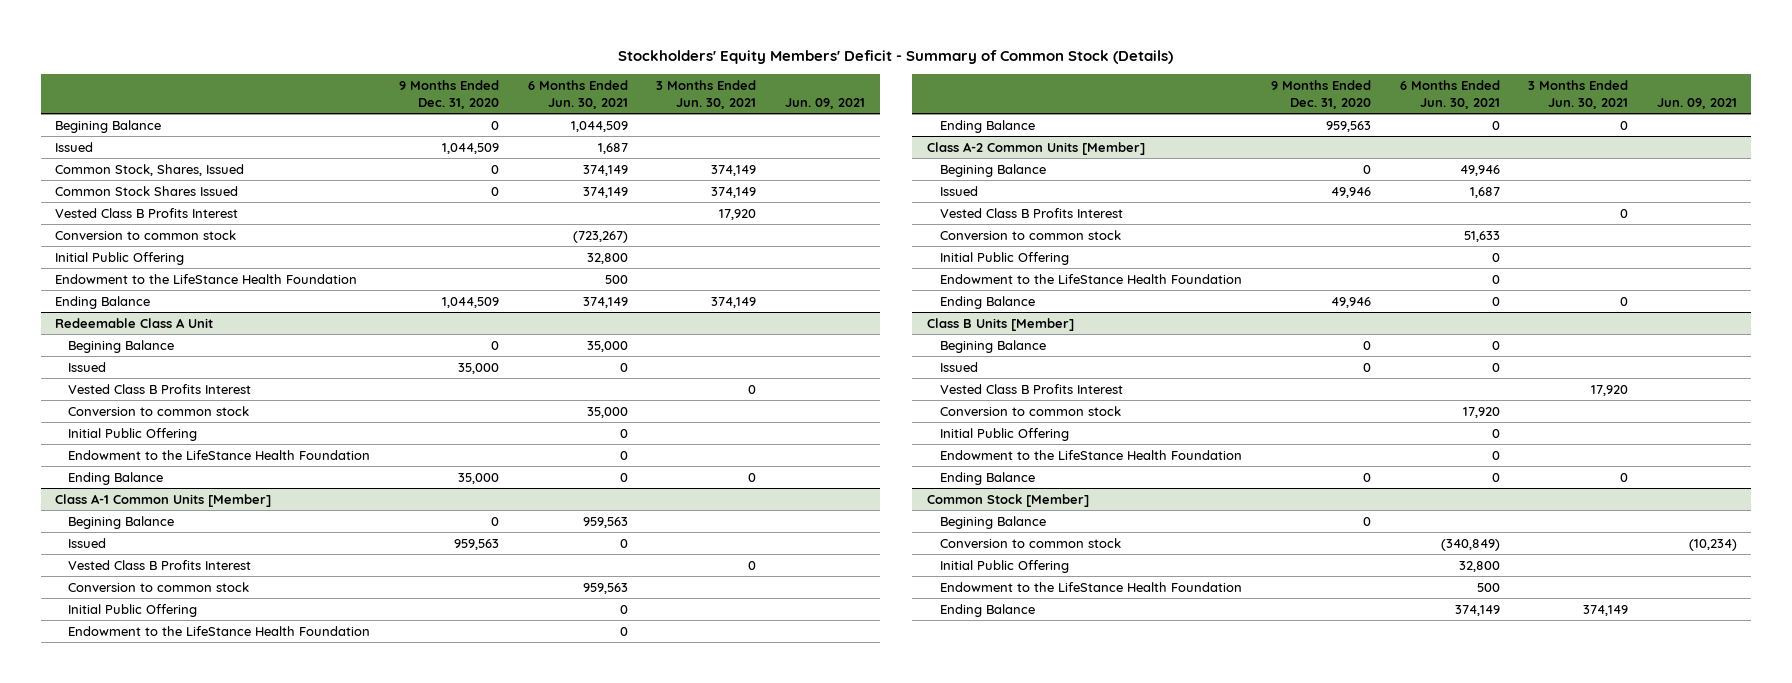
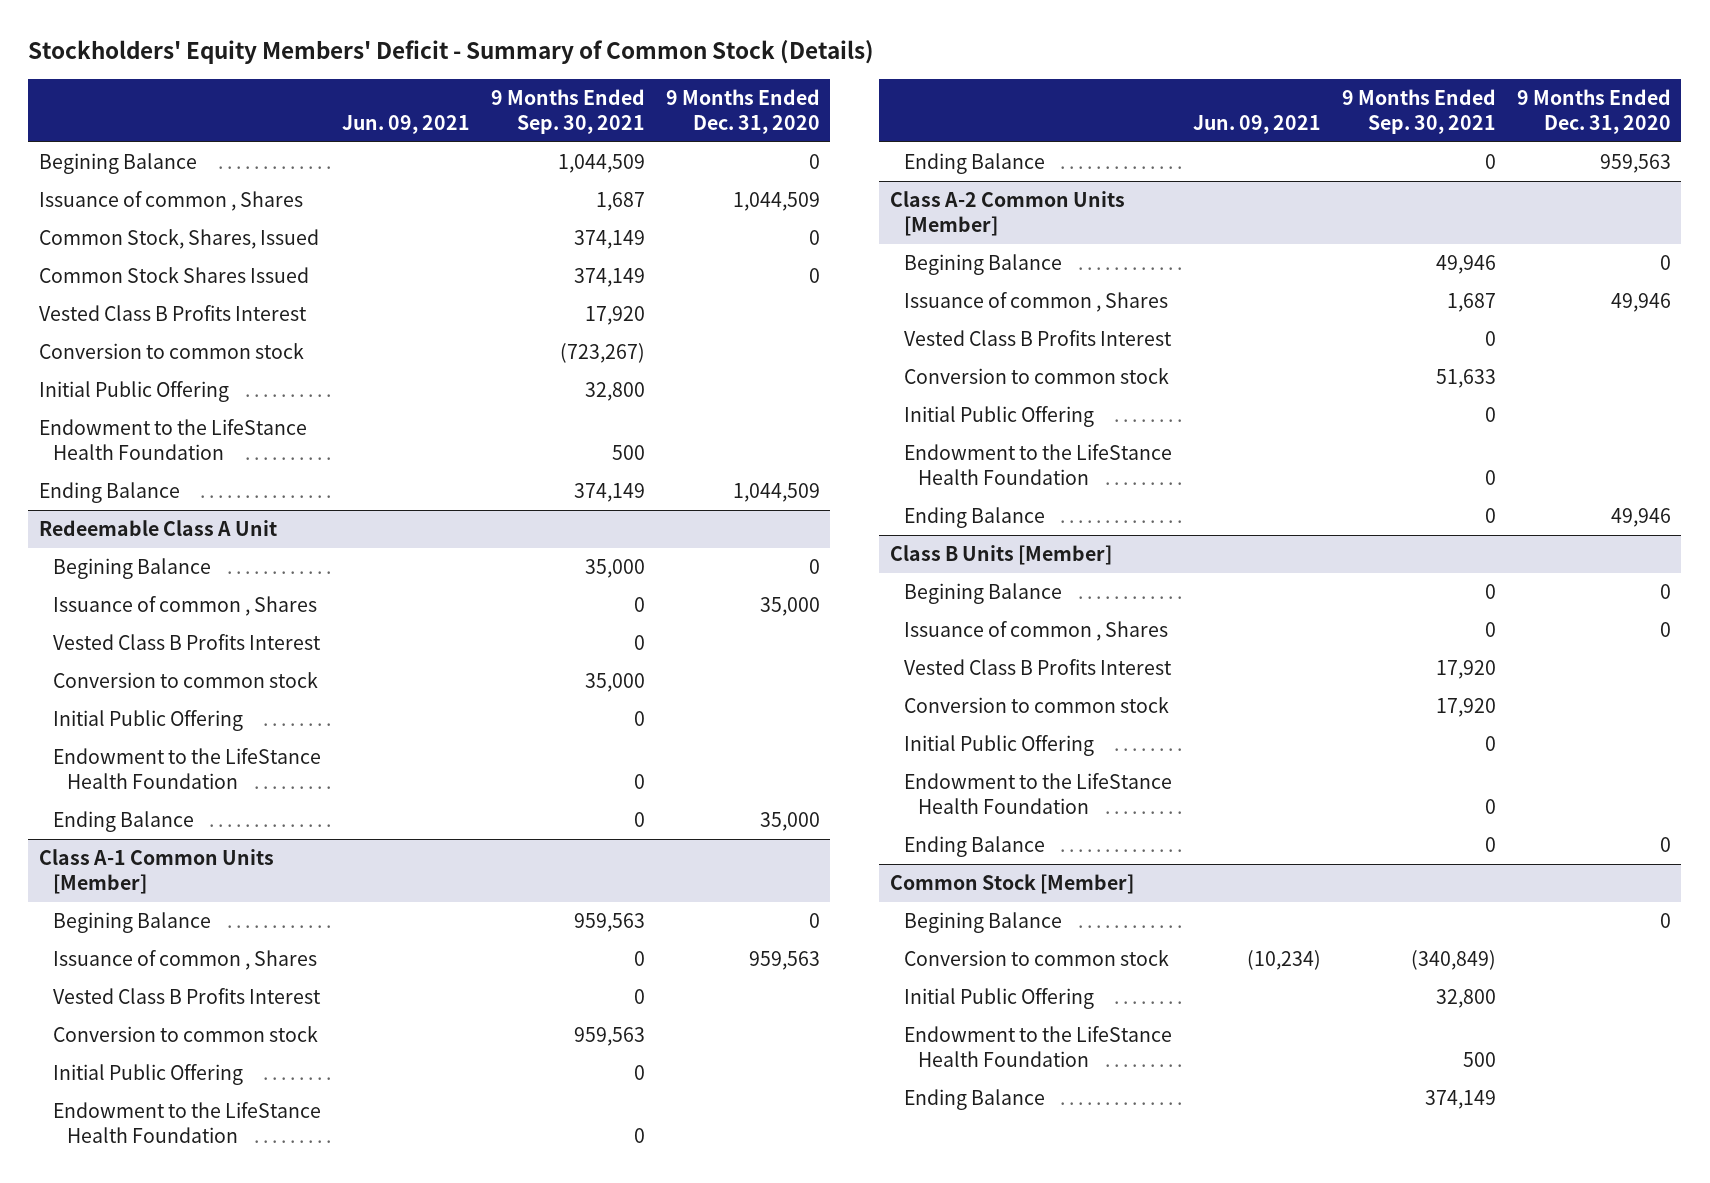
- | 9 Months Ended Dec. 31, 2020 | 6 Months Ended Jun. 30, 2021 | 3 Months Ended Jun. 30, 2021 | Jun. 09, 2021
+ | Jun. 09, 2021 | 9 Months Ended Sep. 30, 2021 | 9 Months Ended Dec. 31, 2020
- Issued | 1,044,509 | 1,687 | |
+ Issuance of common , Shares | | 1,687 | 1,044,509
@ Redeemable Class A Unit
- Issued | 35,000 | 0 | |
+ Issuance of common , Shares | | 0 | 35,000
@ Class A-1 Common Units [Member]
- Issued | 959,563 | 0 | |
+ Issuance of common , Shares | | 0 | 959,563
@ Class A-2 Common Units [Member]
- Issued | 49,946 | 1,687 | |
+ Issuance of common , Shares | | 1,687 | 49,946
@ Class B Units [Member]
- Issued | 0 | 0 | |
+ Issuance of common , Shares | | 0 | 0

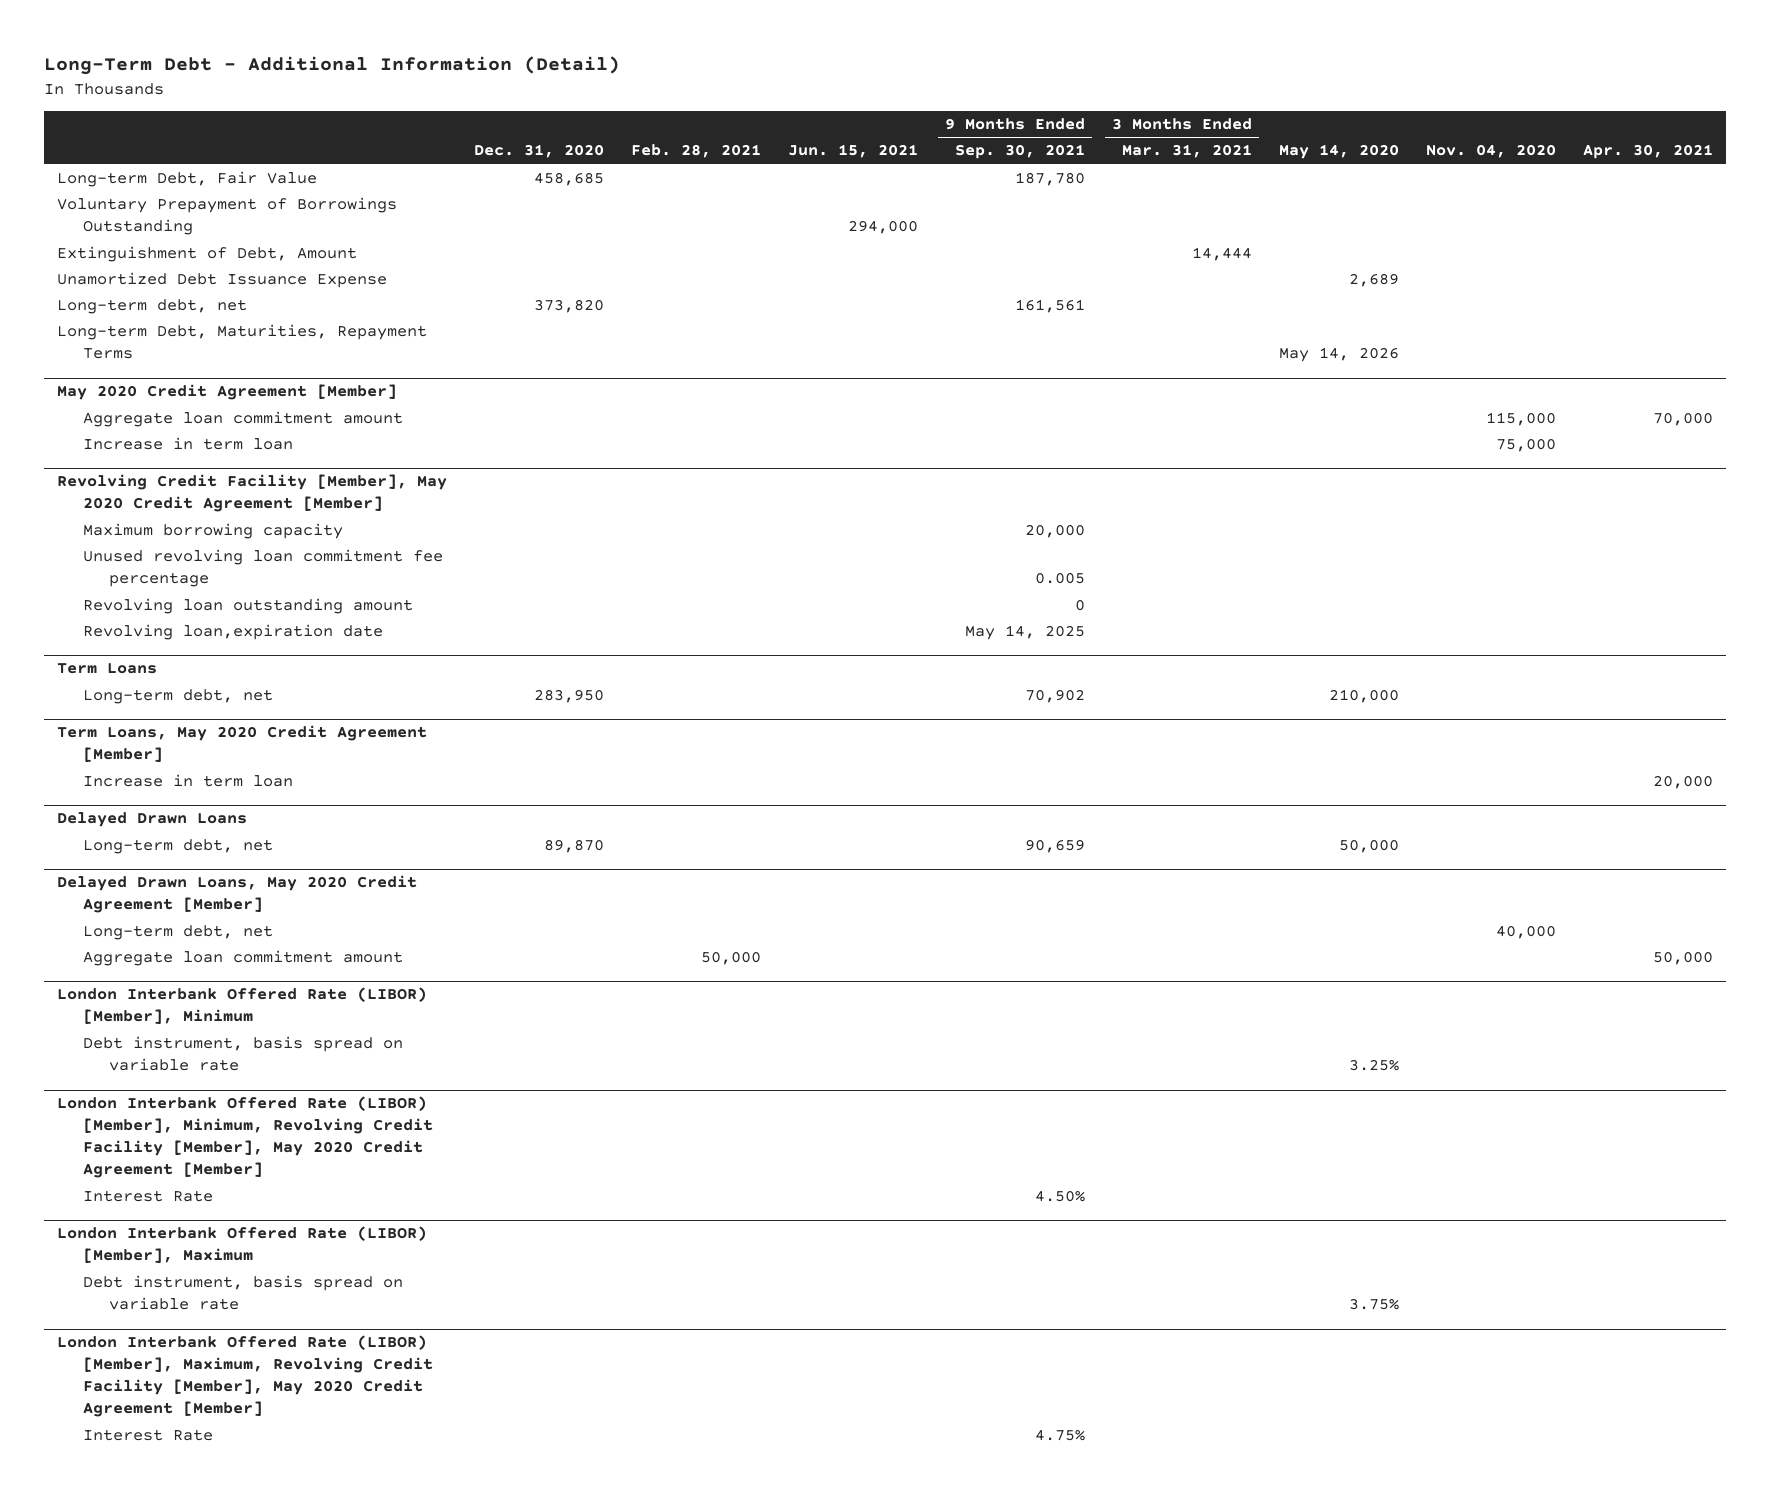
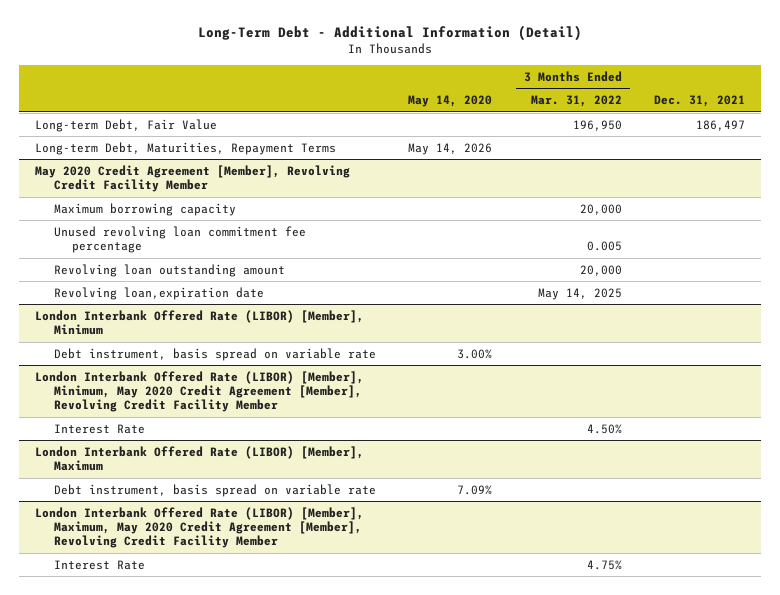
- | Dec. 31, 2020 | Feb. 28, 2021 | Jun. 15, 2021 | 9 Months Ended Sep. 30, 2021 | 3 Months Ended Mar. 31, 2021 | May 14, 2020 | Nov. 04, 2020 | Apr. 30, 2021
+ | May 14, 2020 | 3 Months Ended Mar. 31, 2022 | Dec. 31, 2021
- Voluntary Prepayment of Borrowings Outstanding | | | 294,000 | | | | |
- Extinguishment of Debt, Amount | | | | | 14,444 | | |
- Unamortized Debt Issuance Expense | | | | | | 2,689 | |
- Long-term debt, net | 373,820 | | | 161,561 | | | |
- May 2020 Credit Agreement [Member]
- Aggregate loan commitment amount | | | | | | | 115,000 | 70,000
- Increase in term loan | | | | | | | 75,000 |
- Revolving Credit Facility [Member], May 2020 Credit Agreement [Member]
+ May 2020 Credit Agreement [Member], Revolving Credit Facility Member
- Term Loans
- Long-term debt, net | 283,950 | | | 70,902 | | 210,000 | |
- Term Loans, May 2020 Credit Agreement [Member]
- Increase in term loan | | | | | | | | 20,000
- Delayed Drawn Loans
- Long-term debt, net | 89,870 | | | 90,659 | | 50,000 | |
- Delayed Drawn Loans, May 2020 Credit Agreement [Member]
- Long-term debt, net | | | | | | | 40,000 |
- Aggregate loan commitment amount | | 50,000 | | | | | | 50,000
@ London Interbank Offered Rate (LIBOR) [Member], Minimum
- Debt instrument, basis spread on variable rate | | | | | | 3.25% | |
- London Interbank Offered Rate (LIBOR) [Member], Minimum, Revolving Credit Facility [Member], May 2020 Credit Agreement [Member]
@ London Interbank Offered Rate (LIBOR) [Member], Minimum
+ Debt instrument, basis spread on variable rate | 3.00% | |
+ London Interbank Offered Rate (LIBOR) [Member], Minimum, May 2020 Credit Agreement [Member], Revolving Credit Facility Member
@ London Interbank Offered Rate (LIBOR) [Member], Maximum
- Debt instrument, basis spread on variable rate | | | | | | 3.75% | |
- London Interbank Offered Rate (LIBOR) [Member], Maximum, Revolving Credit Facility [Member], May 2020 Credit Agreement [Member]
@ London Interbank Offered Rate (LIBOR) [Member], Maximum
+ Debt instrument, basis spread on variable rate | 7.09% | |
+ London Interbank Offered Rate (LIBOR) [Member], Maximum, May 2020 Credit Agreement [Member], Revolving Credit Facility Member

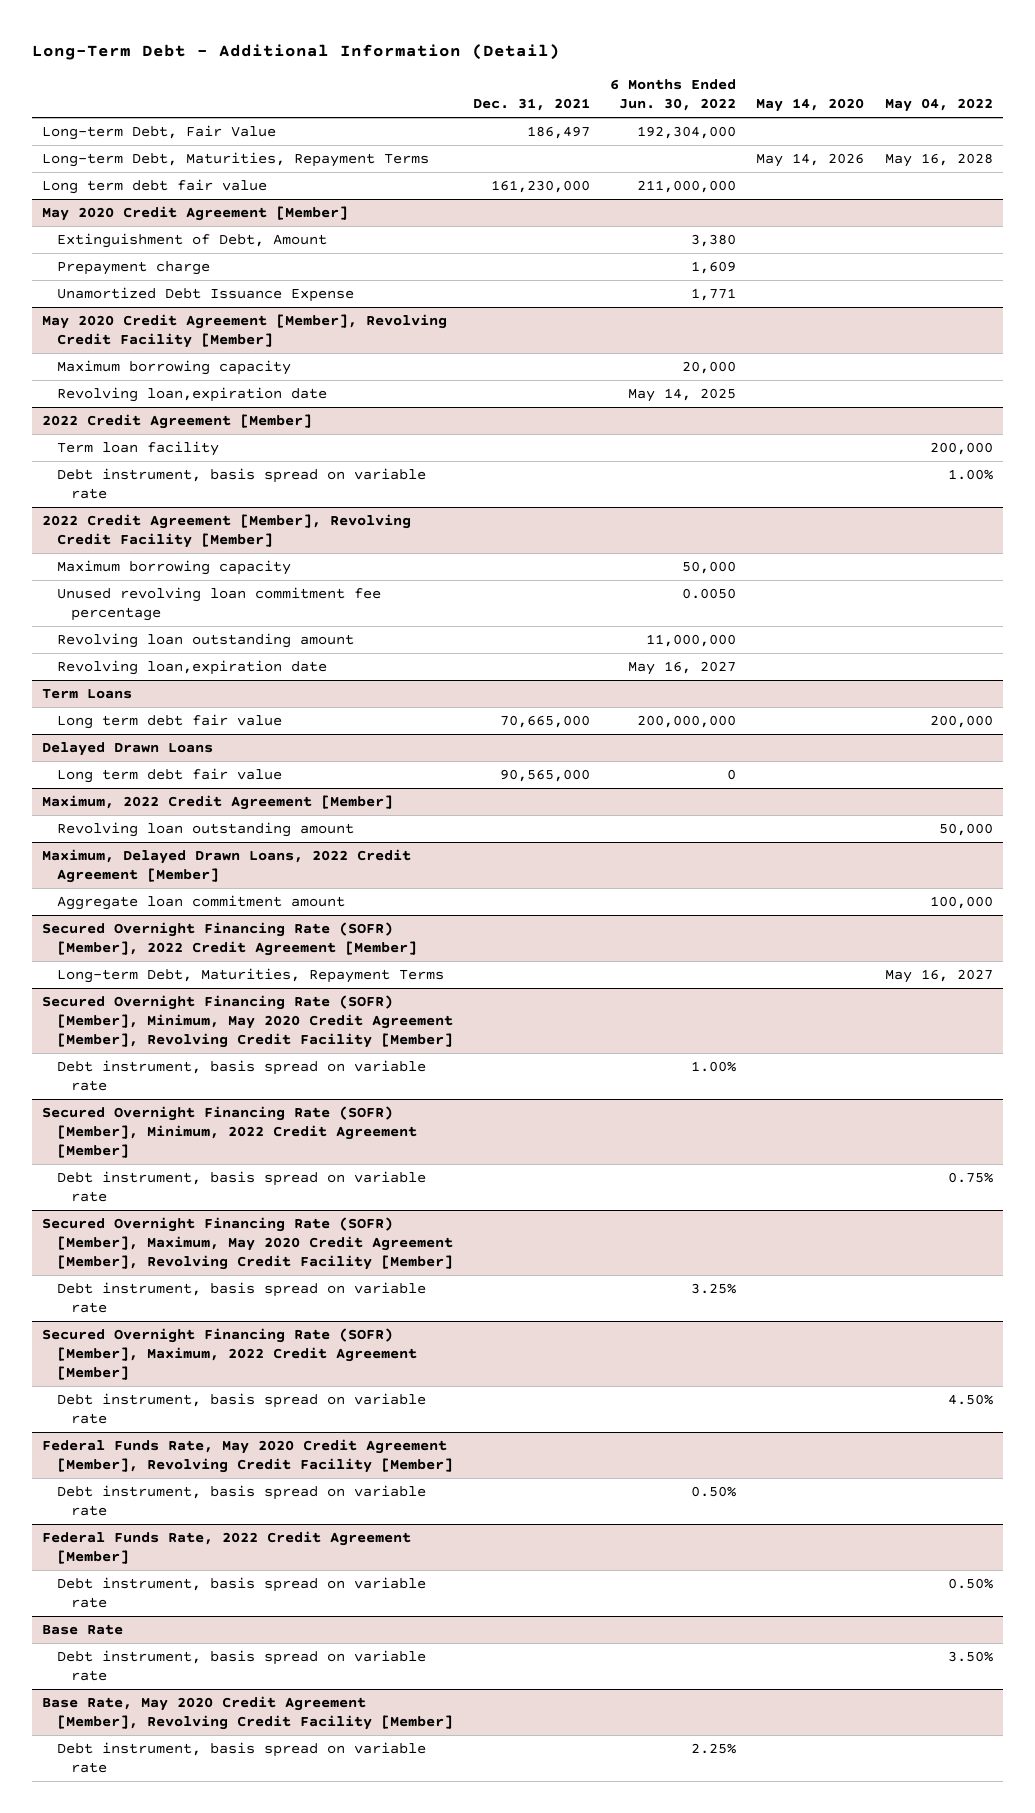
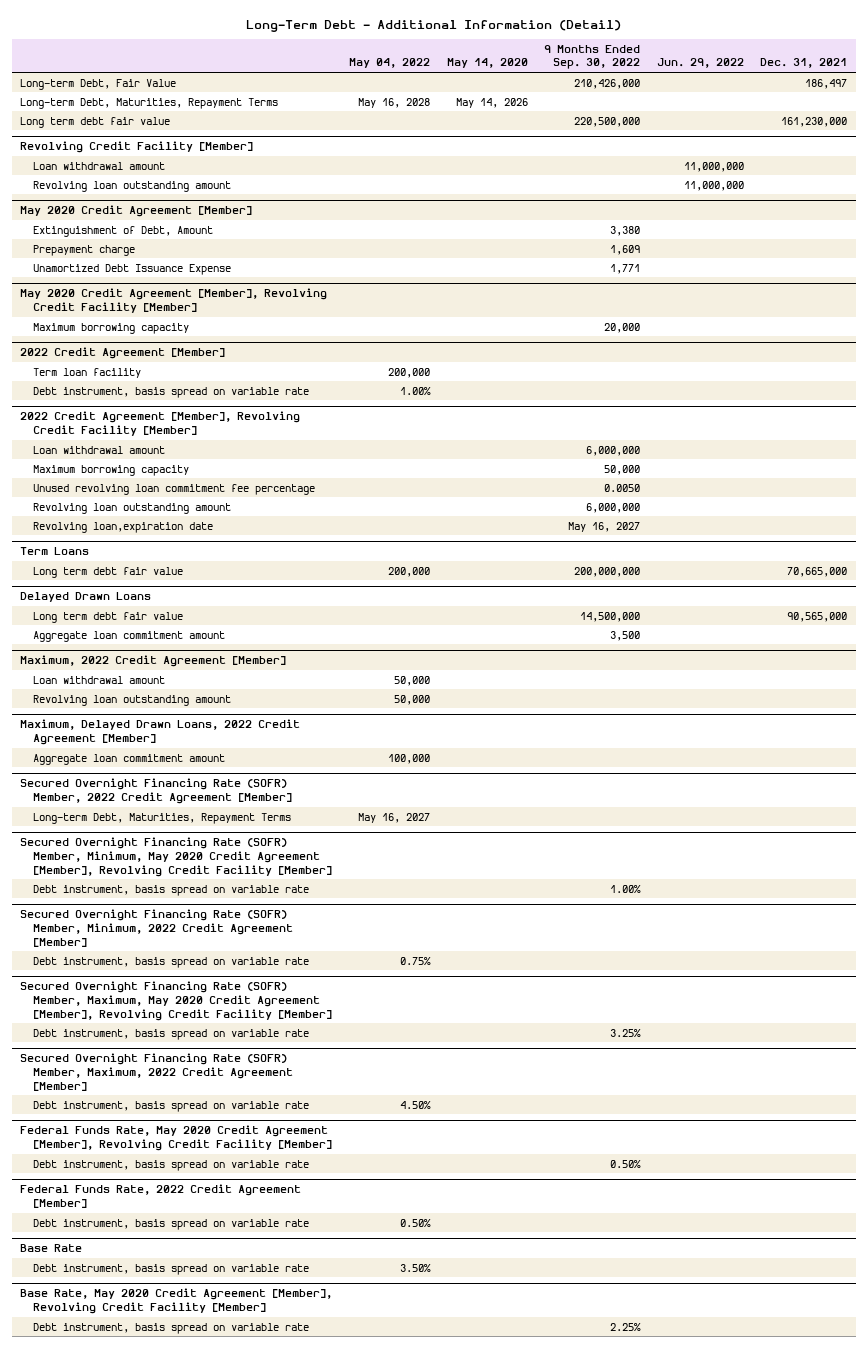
- | Dec. 31, 2021 | 6 Months Ended Jun. 30, 2022 | May 14, 2020 | May 04, 2022
+ | May 04, 2022 | May 14, 2020 | 9 Months Ended Sep. 30, 2022 | Jun. 29, 2022 | Dec. 31, 2021
+ Revolving Credit Facility [Member]
+ Loan withdrawal amount | | | | 11,000,000 |
+ Revolving loan outstanding amount | | | | 11,000,000 |
@ May 2020 Credit Agreement [Member], Revolving Credit Facility [Member]
- Revolving loan,expiration date | | May 14, 2025 | |
@ 2022 Credit Agreement [Member], Revolving Credit Facility [Member]
+ Loan withdrawal amount | | | 6,000,000 | |
@ Delayed Drawn Loans
+ Aggregate loan commitment amount | | | 3,500 | |
@ Maximum, 2022 Credit Agreement [Member]
+ Loan withdrawal amount | 50,000 | | | |
- Secured Overnight Financing Rate (SOFR) [Member], 2022 Credit Agreement [Member]
+ Secured Overnight Financing Rate (SOFR) Member, 2022 Credit Agreement [Member]
- Secured Overnight Financing Rate (SOFR) [Member], Minimum, May 2020 Credit Agreement [Member], Revolving Credit Facility [Member]
+ Secured Overnight Financing Rate (SOFR) Member, Minimum, May 2020 Credit Agreement [Member], Revolving Credit Facility [Member]
- Secured Overnight Financing Rate (SOFR) [Member], Minimum, 2022 Credit Agreement [Member]
+ Secured Overnight Financing Rate (SOFR) Member, Minimum, 2022 Credit Agreement [Member]
- Secured Overnight Financing Rate (SOFR) [Member], Maximum, May 2020 Credit Agreement [Member], Revolving Credit Facility [Member]
+ Secured Overnight Financing Rate (SOFR) Member, Maximum, May 2020 Credit Agreement [Member], Revolving Credit Facility [Member]
- Secured Overnight Financing Rate (SOFR) [Member], Maximum, 2022 Credit Agreement [Member]
+ Secured Overnight Financing Rate (SOFR) Member, Maximum, 2022 Credit Agreement [Member]

